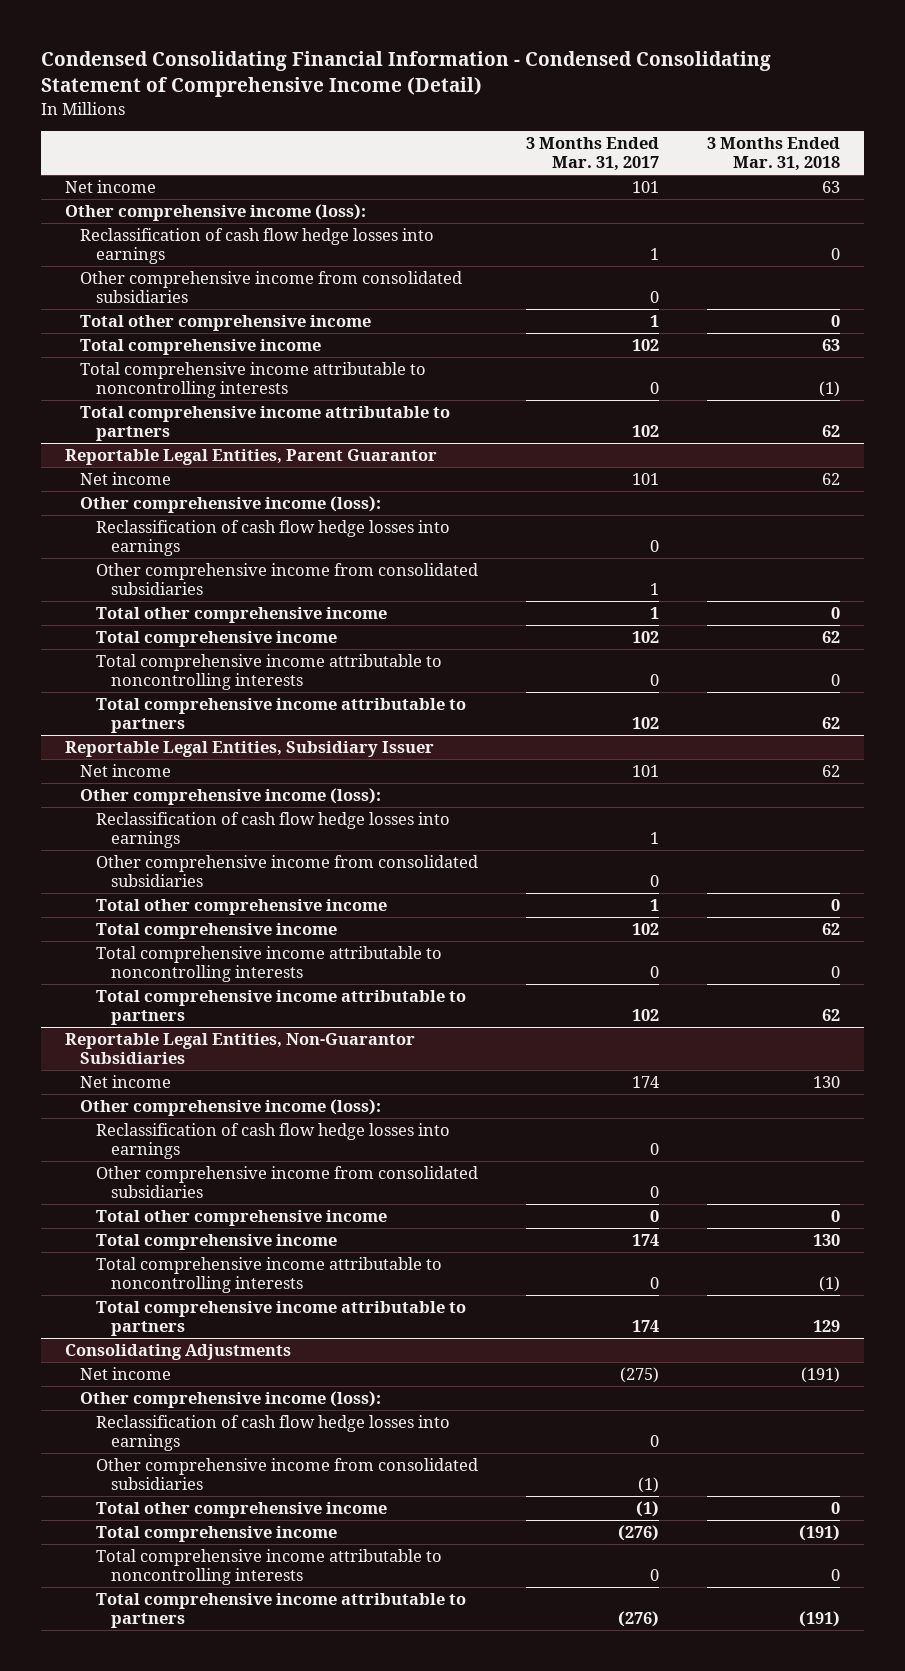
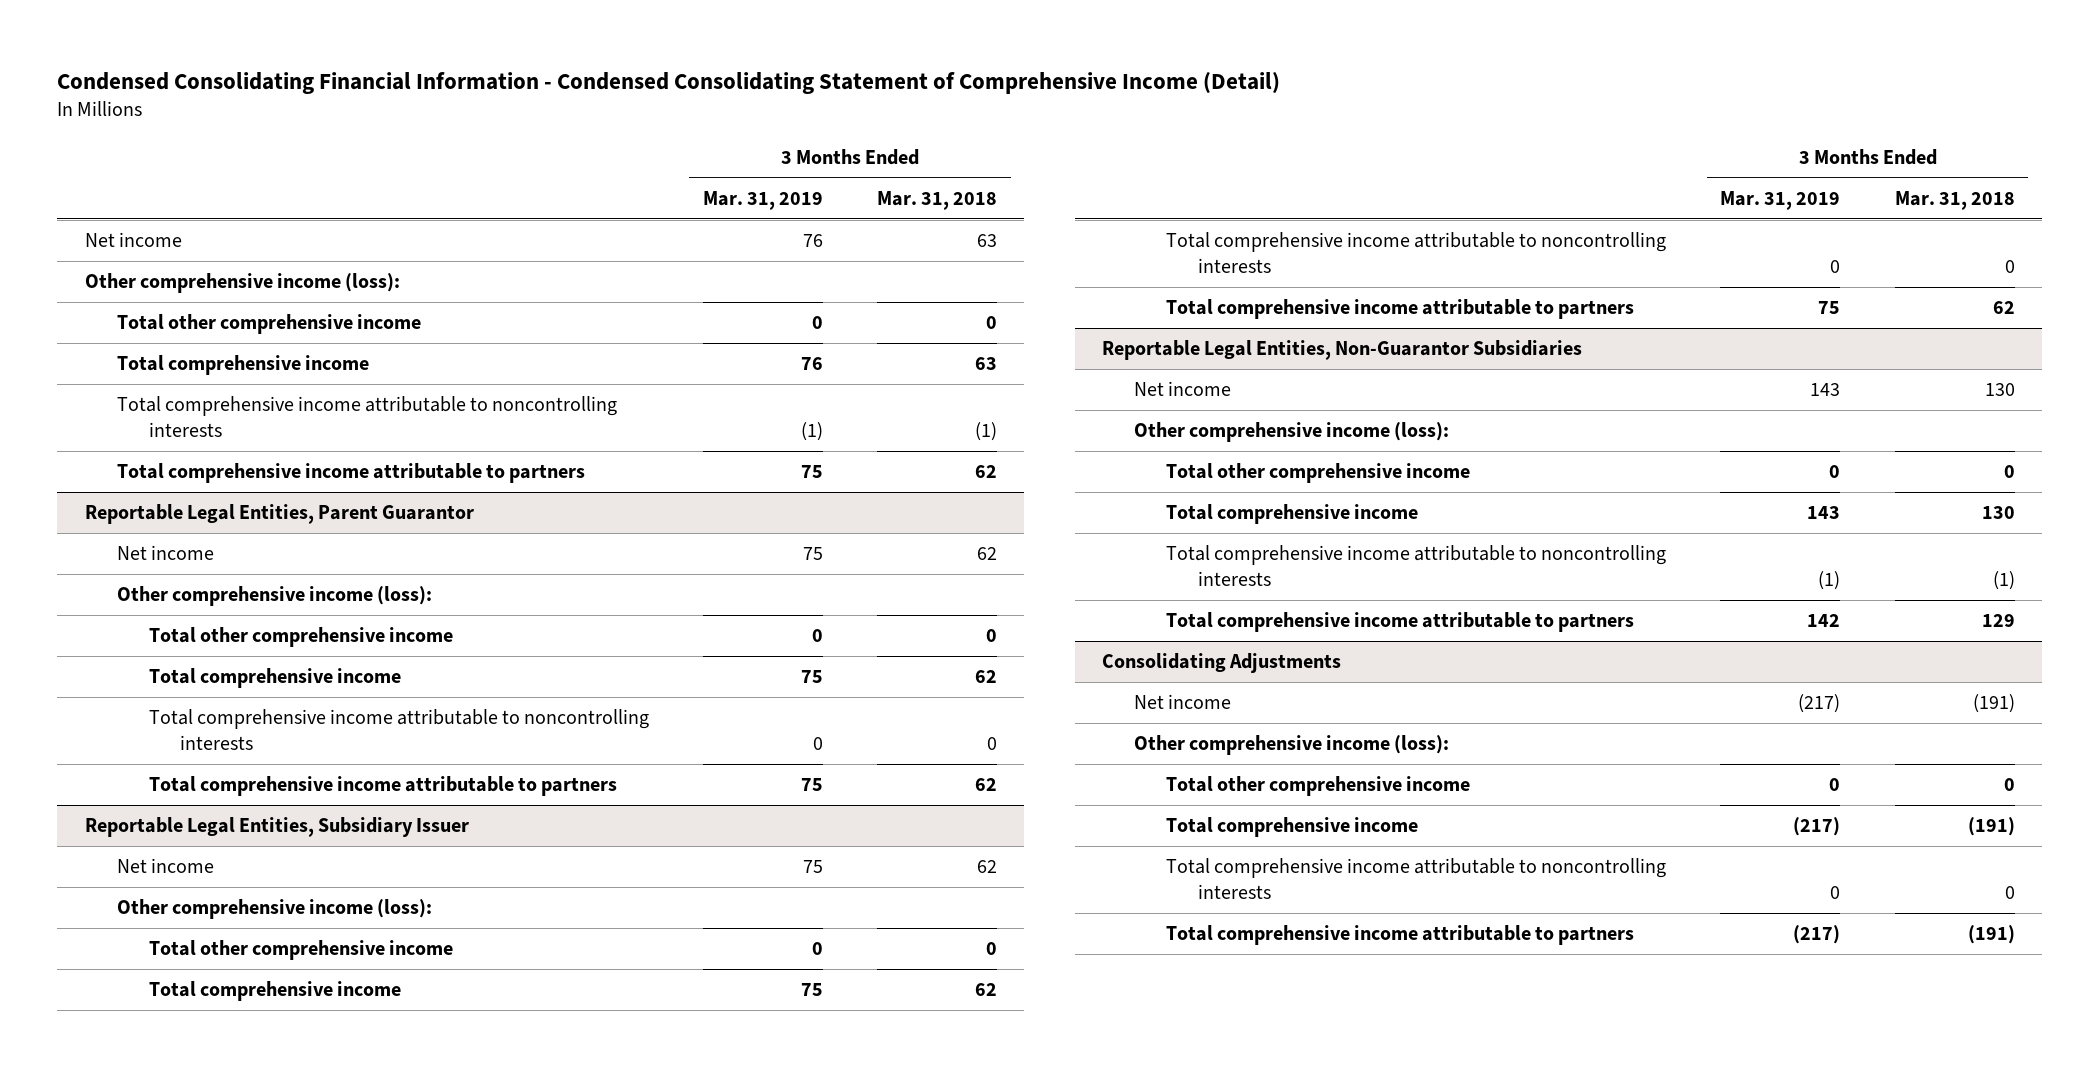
- | 3 Months Ended Mar. 31, 2017 | 3 Months Ended Mar. 31, 2018
+ | 3 Months Ended Mar. 31, 2019 | 3 Months Ended Mar. 31, 2018
- Reclassification of cash flow hedge losses into earnings | 1 | 0
- Other comprehensive income from consolidated subsidiaries | 0 |
@ Reportable Legal Entities, Parent Guarantor
- Reclassification of cash flow hedge losses into earnings | 0 |
- Other comprehensive income from consolidated subsidiaries | 1 |
@ Reportable Legal Entities, Subsidiary Issuer
- Reclassification of cash flow hedge losses into earnings | 1 |
- Other comprehensive income from consolidated subsidiaries | 0 |
@ Reportable Legal Entities, Non-Guarantor Subsidiaries
- Reclassification of cash flow hedge losses into earnings | 0 |
- Other comprehensive income from consolidated subsidiaries | 0 |
@ Consolidating Adjustments
- Reclassification of cash flow hedge losses into earnings | 0 |
- Other comprehensive income from consolidated subsidiaries | (1) |

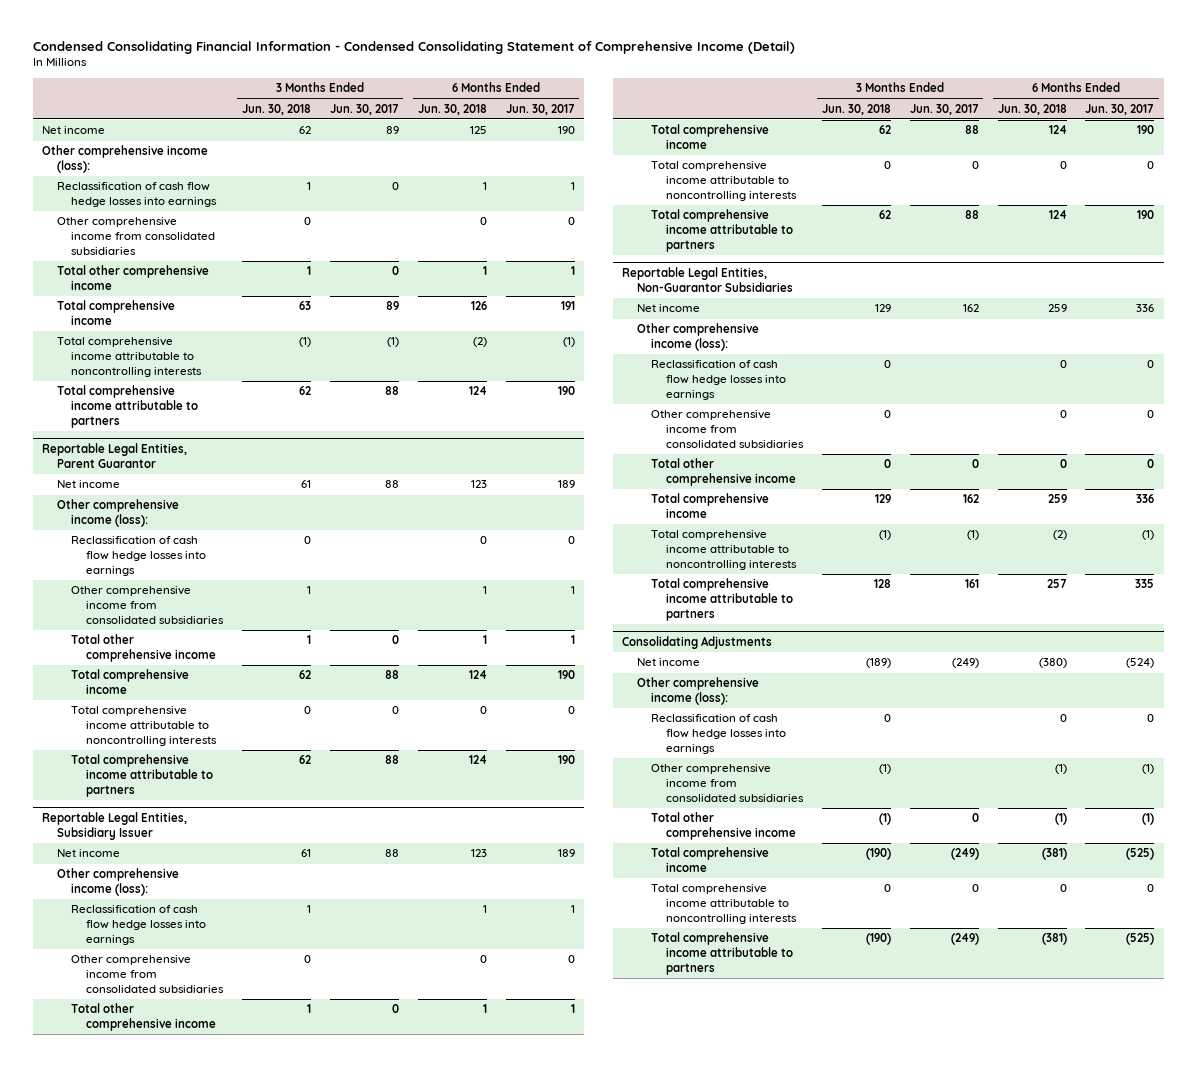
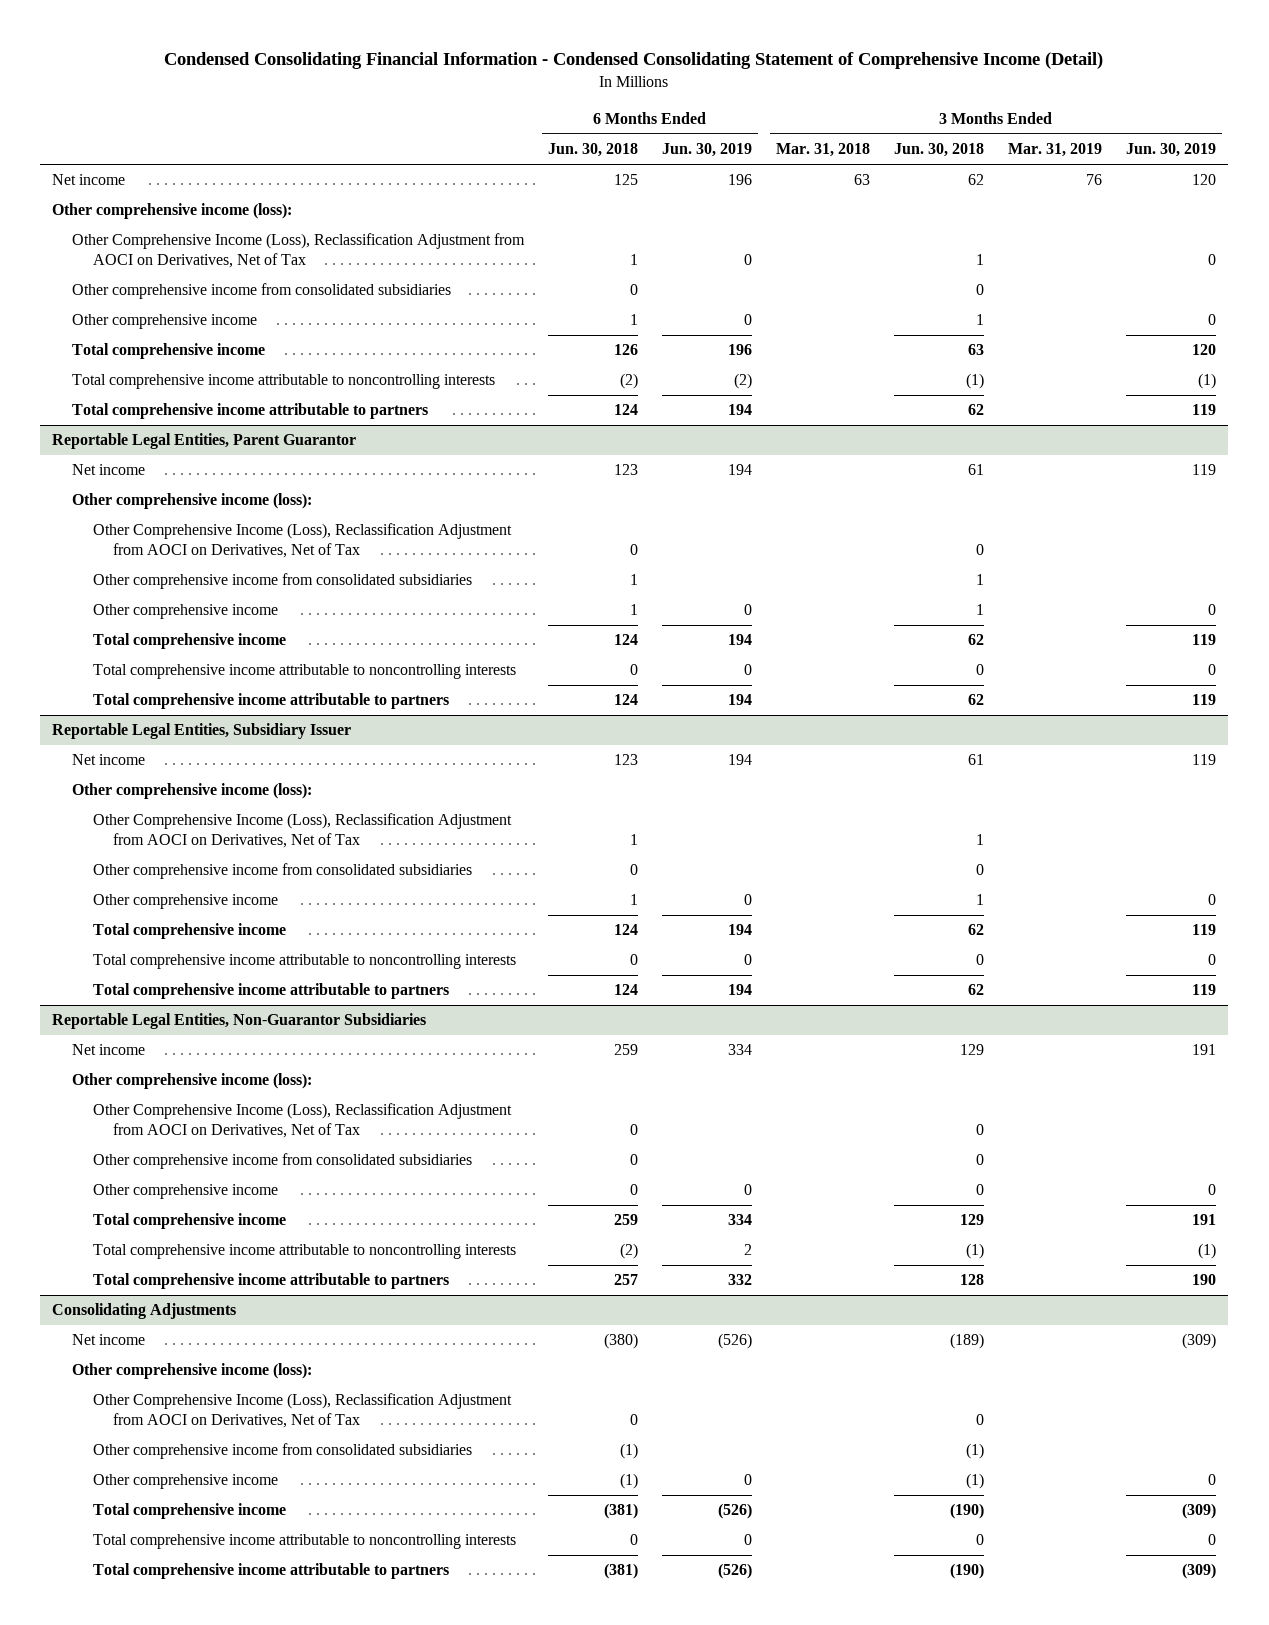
- | 3 Months Ended Jun. 30, 2018 | 3 Months Ended Jun. 30, 2017 | 6 Months Ended Jun. 30, 2018 | 6 Months Ended Jun. 30, 2017
+ | 6 Months Ended Jun. 30, 2018 | 6 Months Ended Jun. 30, 2019 | 3 Months Ended Mar. 31, 2018 | 3 Months Ended Jun. 30, 2018 | 3 Months Ended Mar. 31, 2019 | 3 Months Ended Jun. 30, 2019
- Reclassification of cash flow hedge losses into earnings | 1 | 0 | 1 | 1
+ Other Comprehensive Income (Loss), Reclassification Adjustment from AOCI on Derivatives, Net of Tax | 1 | 0 | | 1 | | 0
- Total other comprehensive income | 1 | 0 | 1 | 1
+ Other comprehensive income | 1 | 0 | | 1 | | 0
@ Reportable Legal Entities, Parent Guarantor
- Reclassification of cash flow hedge losses into earnings | 0 | | 0 | 0
+ Other Comprehensive Income (Loss), Reclassification Adjustment from AOCI on Derivatives, Net of Tax | 0 | | | 0 | |
- Total other comprehensive income | 1 | 0 | 1 | 1
+ Other comprehensive income | 1 | 0 | | 1 | | 0
@ Reportable Legal Entities, Subsidiary Issuer
- Reclassification of cash flow hedge losses into earnings | 1 | | 1 | 1
+ Other Comprehensive Income (Loss), Reclassification Adjustment from AOCI on Derivatives, Net of Tax | 1 | | | 1 | |
- Total other comprehensive income | 1 | 0 | 1 | 1
+ Other comprehensive income | 1 | 0 | | 1 | | 0
@ Reportable Legal Entities, Non-Guarantor Subsidiaries
- Reclassification of cash flow hedge losses into earnings | 0 | | 0 | 0
+ Other Comprehensive Income (Loss), Reclassification Adjustment from AOCI on Derivatives, Net of Tax | 0 | | | 0 | |
- Total other comprehensive income | 0 | 0 | 0 | 0
+ Other comprehensive income | 0 | 0 | | 0 | | 0
@ Consolidating Adjustments
- Reclassification of cash flow hedge losses into earnings | 0 | | 0 | 0
+ Other Comprehensive Income (Loss), Reclassification Adjustment from AOCI on Derivatives, Net of Tax | 0 | | | 0 | |
- Total other comprehensive income | (1) | 0 | (1) | (1)
+ Other comprehensive income | (1) | 0 | | (1) | | 0

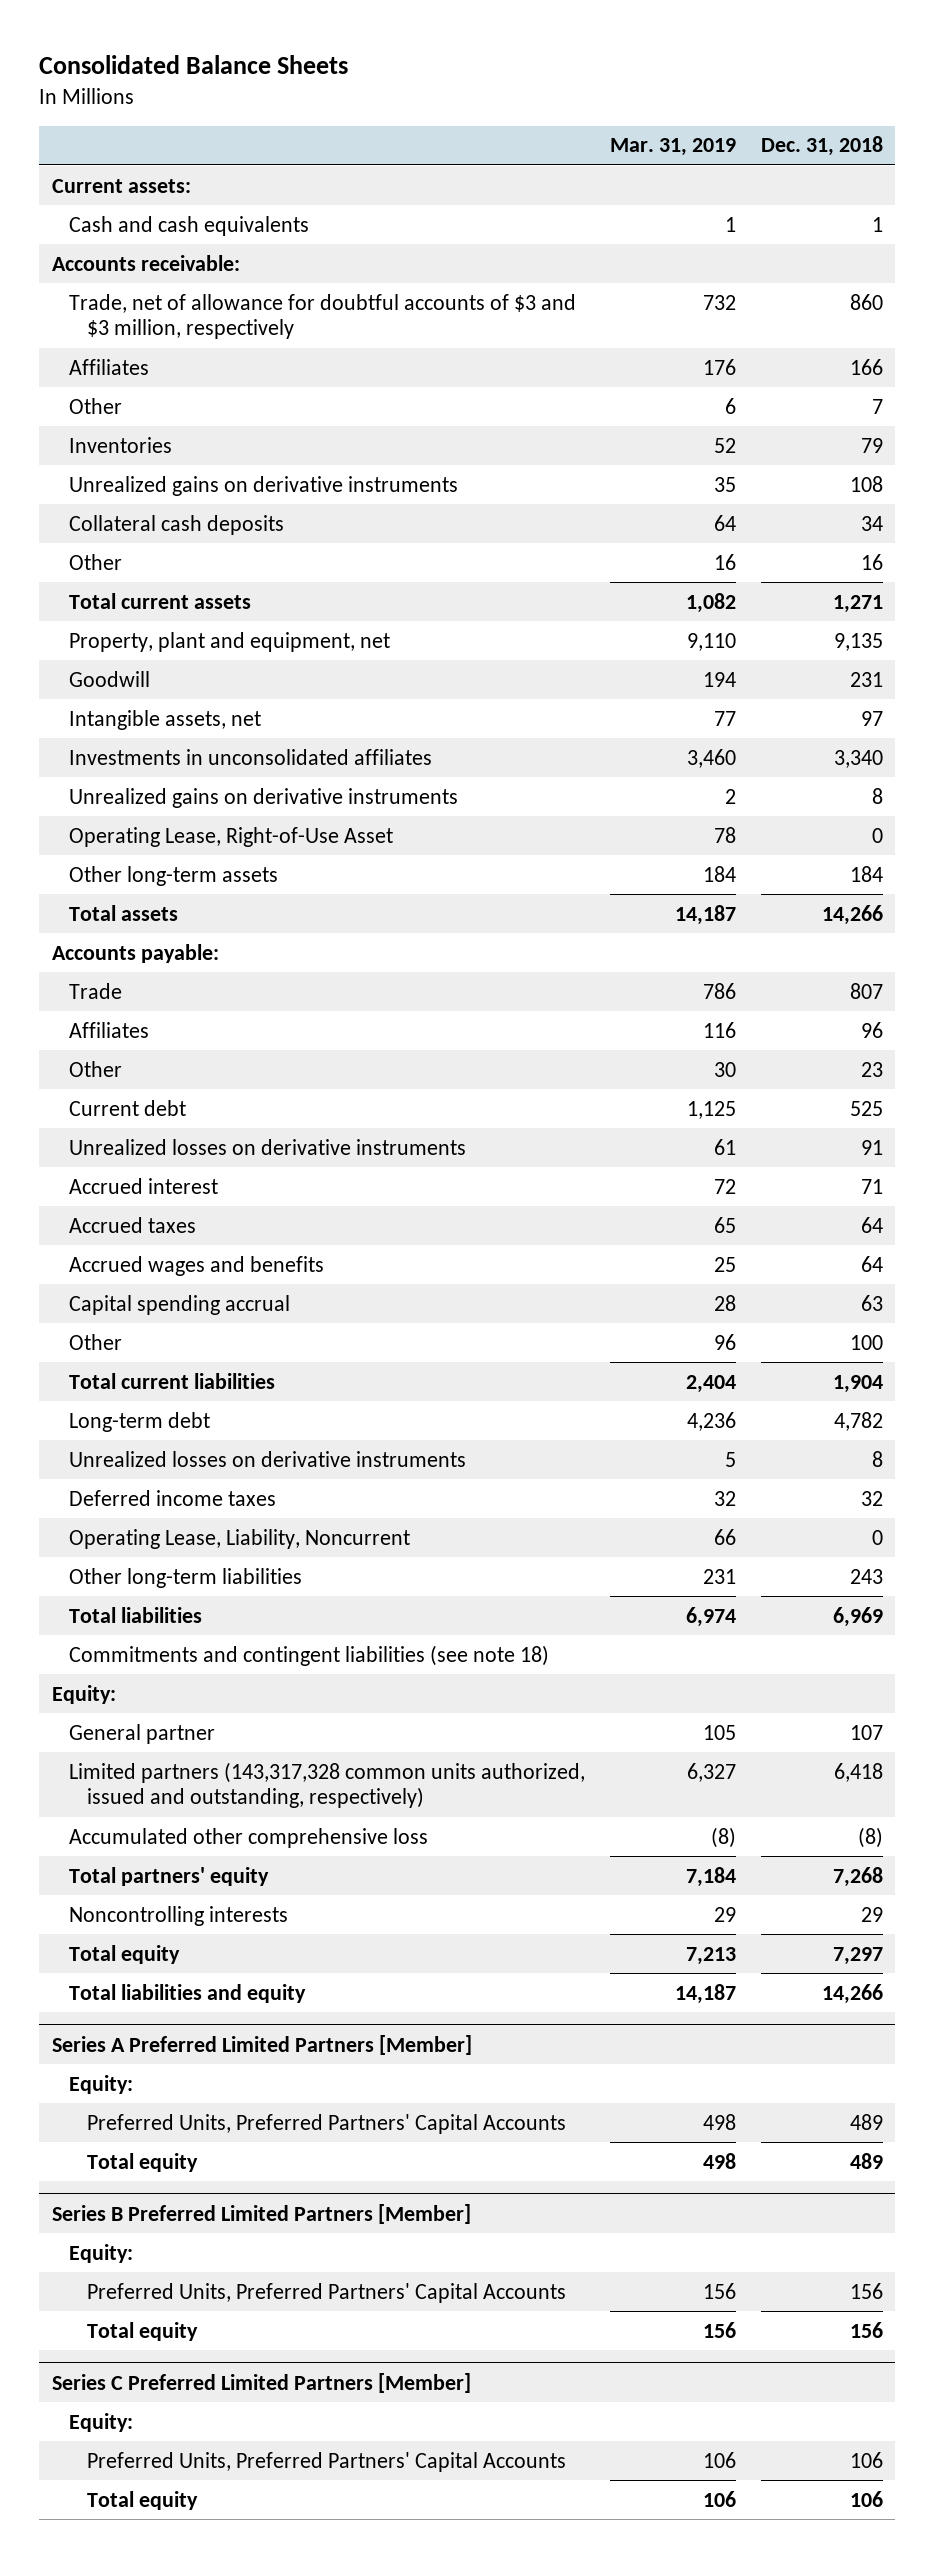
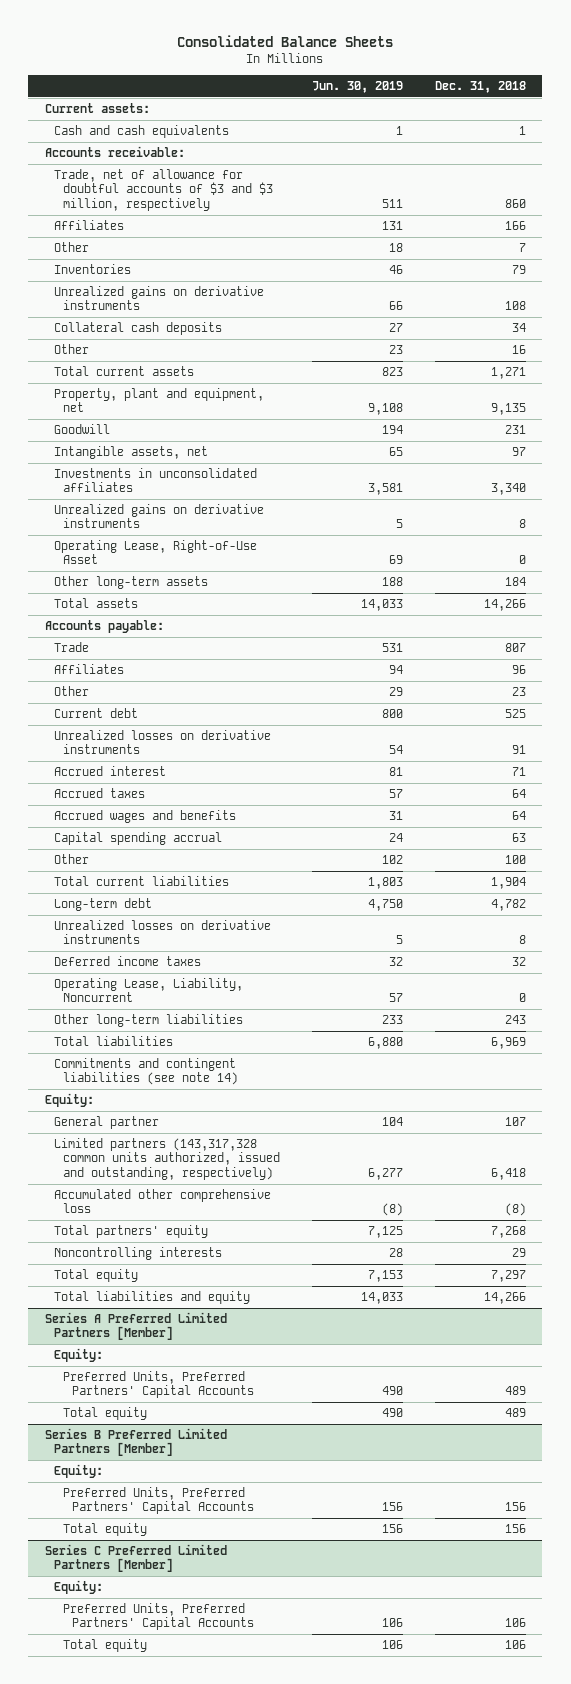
- | Mar. 31, 2019 | Dec. 31, 2018
+ | Jun. 30, 2019 | Dec. 31, 2018
- Commitments and contingent liabilities (see note 18)
+ Commitments and contingent liabilities (see note 14)

